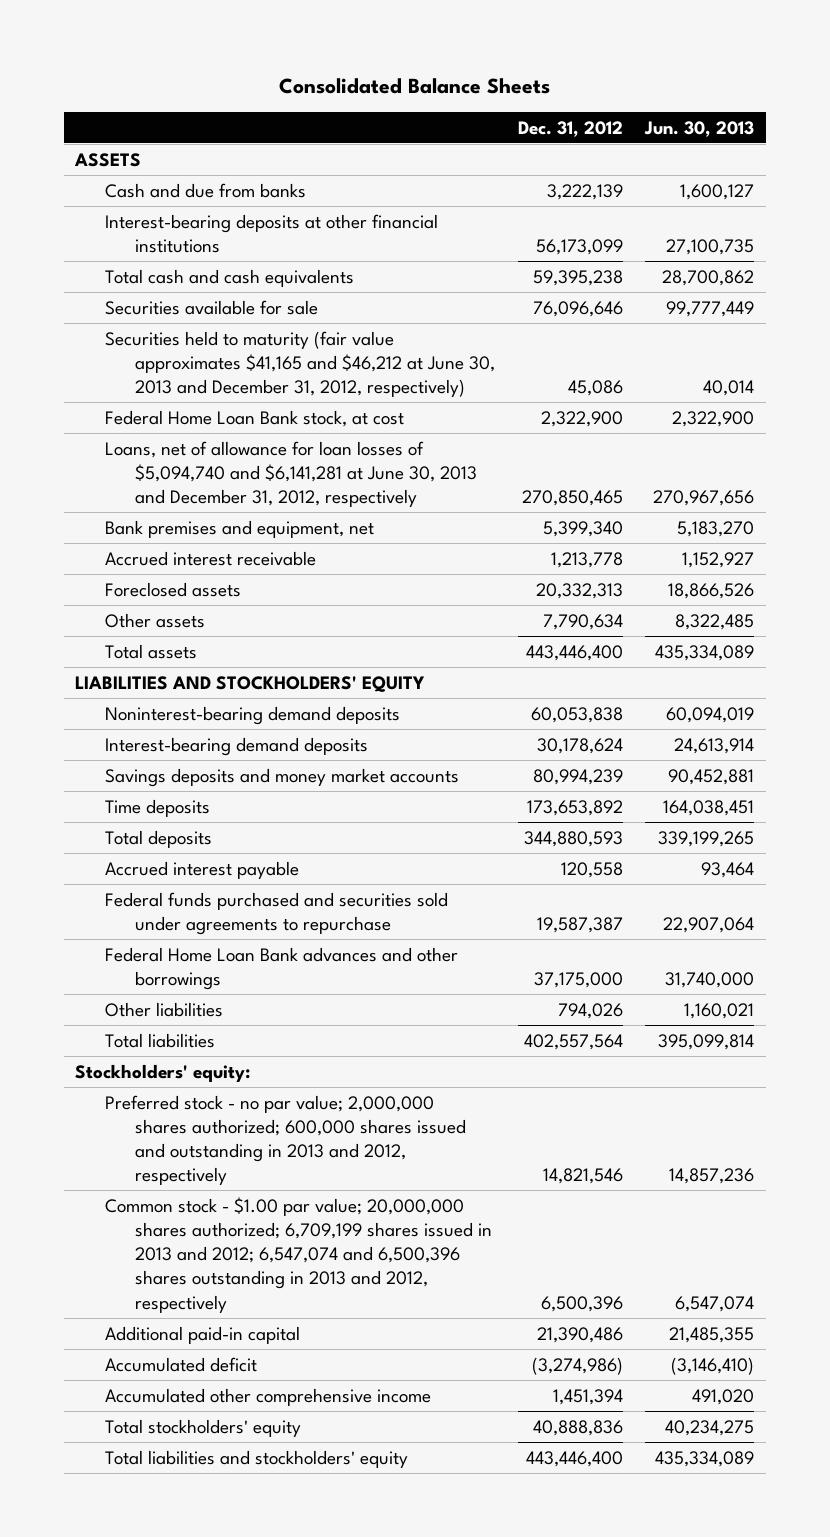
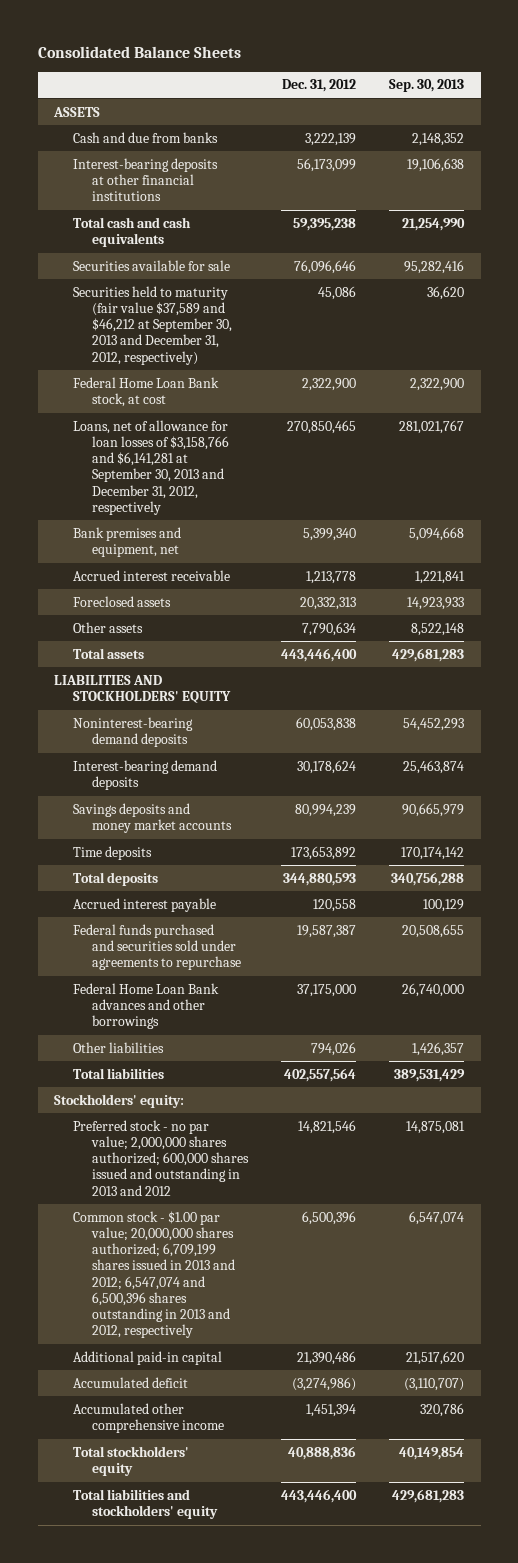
- | Dec. 31, 2012 | Jun. 30, 2013
+ | Dec. 31, 2012 | Sep. 30, 2013
- Securities held to maturity (fair value approximates $41,165 and $46,212 at June 30, 2013 and December 31, 2012, respectively) | 45,086 | 40,014
+ Securities held to maturity (fair value $37,589 and $46,212 at September 30, 2013 and December 31, 2012, respectively) | 45,086 | 36,620
- Loans, net of allowance for loan losses of $5,094,740 and $6,141,281 at June 30, 2013 and December 31, 2012, respectively | 270,850,465 | 270,967,656
+ Loans, net of allowance for loan losses of $3,158,766 and $6,141,281 at September 30, 2013 and December 31, 2012, respectively | 270,850,465 | 281,021,767
- Preferred stock - no par value; 2,000,000 shares authorized; 600,000 shares issued and outstanding in 2013 and 2012, respectively | 14,821,546 | 14,857,236
+ Preferred stock - no par value; 2,000,000 shares authorized; 600,000 shares issued and outstanding in 2013 and 2012 | 14,821,546 | 14,875,081

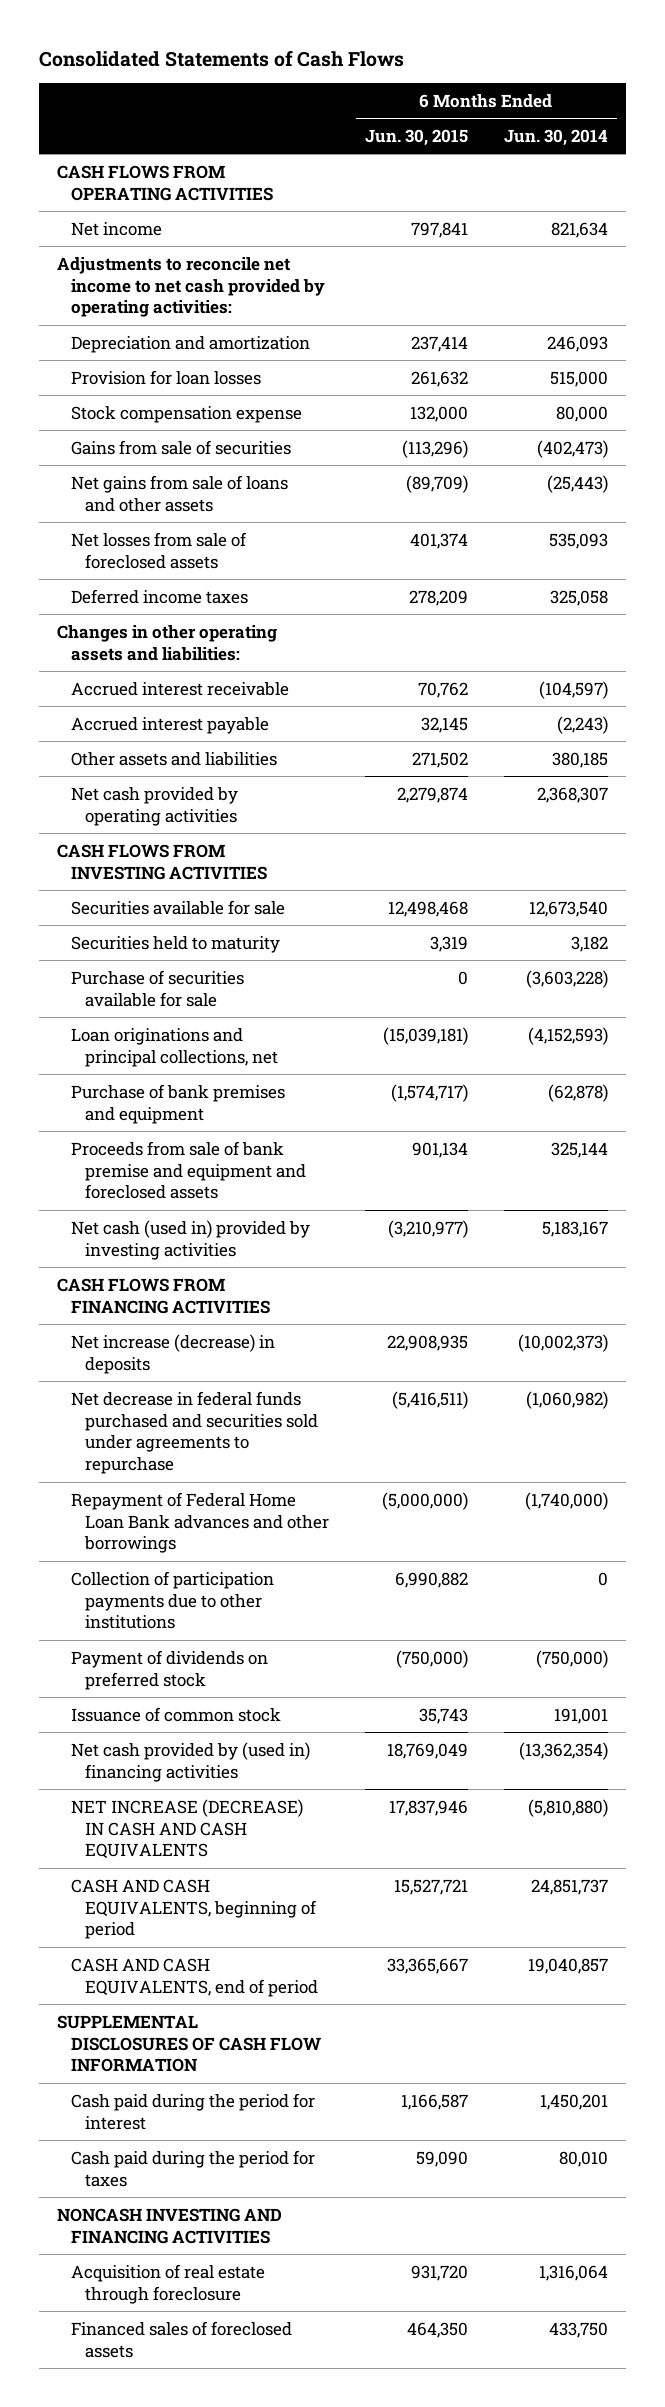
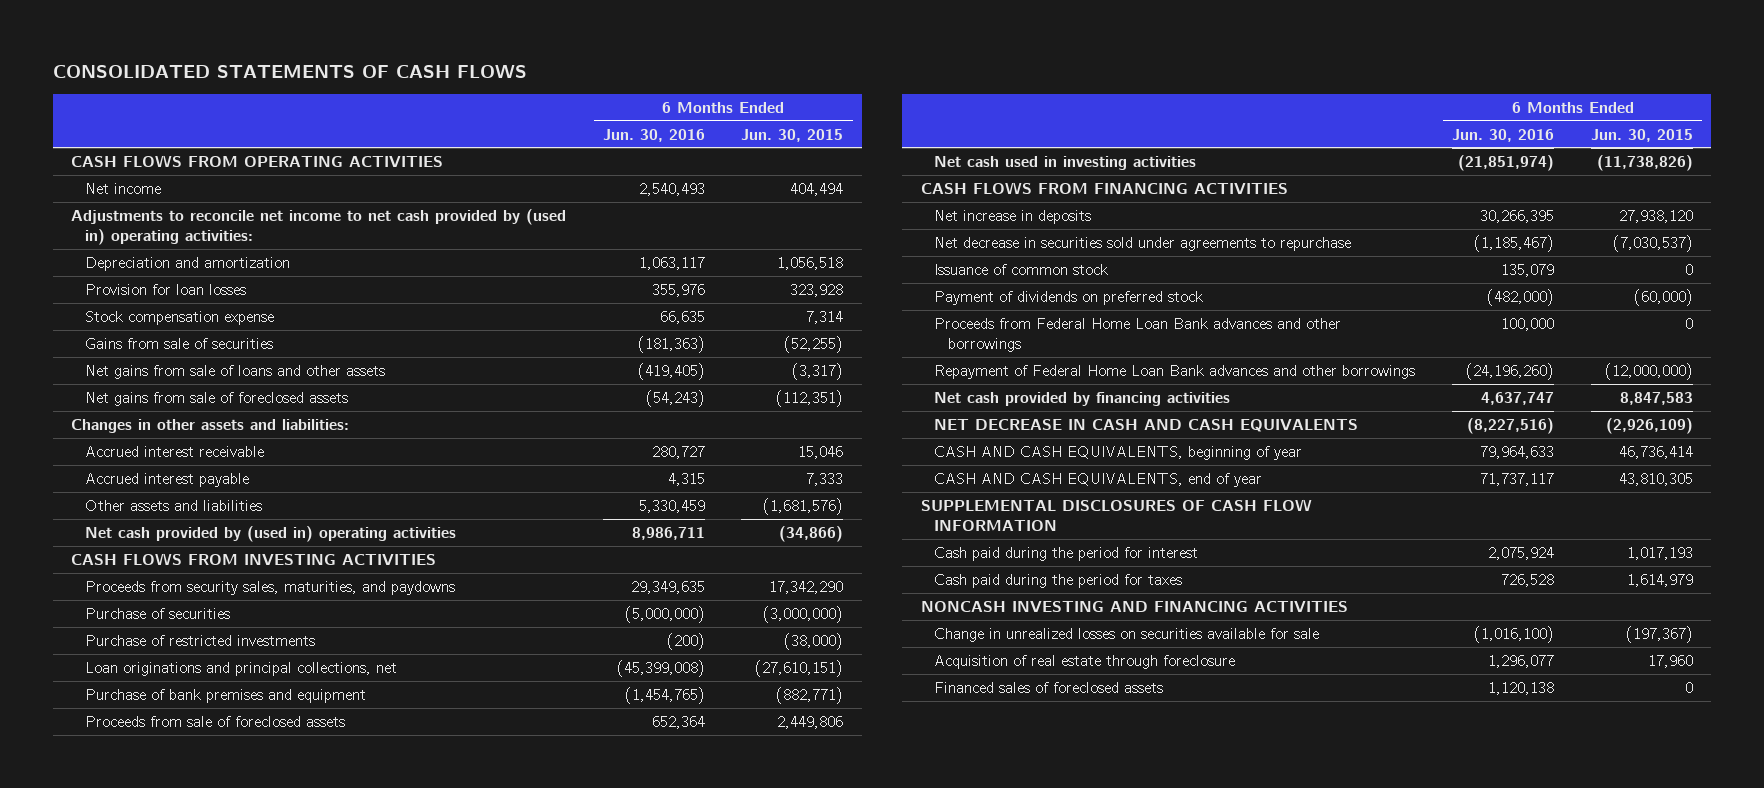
- Consolidated Statements of Cash Flows
+ CONSOLIDATED STATEMENTS OF CASH FLOWS
- | 6 Months Ended Jun. 30, 2015 | 6 Months Ended Jun. 30, 2014
+ | 6 Months Ended Jun. 30, 2016 | 6 Months Ended Jun. 30, 2015
- Net income | 797,841 | 821,634
- Adjustments to reconcile net income to net cash provided by operating activities:
- Depreciation and amortization | 237,414 | 246,093
- Provision for loan losses | 261,632 | 515,000
- Stock compensation expense | 132,000 | 80,000
- Gains from sale of securities | (113,296) | (402,473)
- Net gains from sale of loans and other assets | (89,709) | (25,443)
- Net losses from sale of foreclosed assets | 401,374 | 535,093
- Deferred income taxes | 278,209 | 325,058
- Changes in other operating assets and liabilities:
- Accrued interest receivable | 70,762 | (104,597)
- Accrued interest payable | 32,145 | (2,243)
- Other assets and liabilities | 271,502 | 380,185
- Net cash provided by operating activities | 2,279,874 | 2,368,307
+ Net income | 2,540,493 | 404,494
+ Adjustments to reconcile net income to net cash provided by (used in) operating activities:
+ Depreciation and amortization | 1,063,117 | 1,056,518
+ Provision for loan losses | 355,976 | 323,928
+ Stock compensation expense | 66,635 | 7,314
+ Gains from sale of securities | (181,363) | (52,255)
+ Net gains from sale of loans and other assets | (419,405) | (3,317)
+ Net gains from sale of foreclosed assets | (54,243) | (112,351)
+ Changes in other assets and liabilities:
+ Accrued interest receivable | 280,727 | 15,046
+ Accrued interest payable | 4,315 | 7,333
+ Other assets and liabilities | 5,330,459 | (1,681,576)
+ Net cash provided by (used in) operating activities | 8,986,711 | (34,866)
- Securities available for sale | 12,498,468 | 12,673,540
- Securities held to maturity | 3,319 | 3,182
- Purchase of securities available for sale | 0 | (3,603,228)
- Loan originations and principal collections, net | (15,039,181) | (4,152,593)
- Purchase of bank premises and equipment | (1,574,717) | (62,878)
- Proceeds from sale of bank premise and equipment and foreclosed assets | 901,134 | 325,144
- Net cash (used in) provided by investing activities | (3,210,977) | 5,183,167
+ Proceeds from security sales, maturities, and paydowns | 29,349,635 | 17,342,290
+ Purchase of securities | (5,000,000) | (3,000,000)
+ Purchase of restricted investments | (200) | (38,000)
+ Loan originations and principal collections, net | (45,399,008) | (27,610,151)
+ Purchase of bank premises and equipment | (1,454,765) | (882,771)
+ Proceeds from sale of foreclosed assets | 652,364 | 2,449,806
+ Net cash used in investing activities | (21,851,974) | (11,738,826)
- Net increase (decrease) in deposits | 22,908,935 | (10,002,373)
- Net decrease in federal funds purchased and securities sold under agreements to repurchase | (5,416,511) | (1,060,982)
- Repayment of Federal Home Loan Bank advances and other borrowings | (5,000,000) | (1,740,000)
- Collection of participation payments due to other institutions | 6,990,882 | 0
- Payment of dividends on preferred stock | (750,000) | (750,000)
- Issuance of common stock | 35,743 | 191,001
- Net cash provided by (used in) financing activities | 18,769,049 | (13,362,354)
- NET INCREASE (DECREASE) IN CASH AND CASH EQUIVALENTS | 17,837,946 | (5,810,880)
- CASH AND CASH EQUIVALENTS, beginning of period | 15,527,721 | 24,851,737
- CASH AND CASH EQUIVALENTS, end of period | 33,365,667 | 19,040,857
+ Net increase in deposits | 30,266,395 | 27,938,120
+ Net decrease in securities sold under agreements to repurchase | (1,185,467) | (7,030,537)
+ Issuance of common stock | 135,079 | 0
+ Payment of dividends on preferred stock | (482,000) | (60,000)
+ Proceeds from Federal Home Loan Bank advances and other borrowings | 100,000 | 0
+ Repayment of Federal Home Loan Bank advances and other borrowings | (24,196,260) | (12,000,000)
+ Net cash provided by financing activities | 4,637,747 | 8,847,583
+ NET DECREASE IN CASH AND CASH EQUIVALENTS | (8,227,516) | (2,926,109)
+ CASH AND CASH EQUIVALENTS, beginning of year | 79,964,633 | 46,736,414
+ CASH AND CASH EQUIVALENTS, end of year | 71,737,117 | 43,810,305
- Cash paid during the period for interest | 1,166,587 | 1,450,201
- Cash paid during the period for taxes | 59,090 | 80,010
+ Cash paid during the period for interest | 2,075,924 | 1,017,193
+ Cash paid during the period for taxes | 726,528 | 1,614,979
- Acquisition of real estate through foreclosure | 931,720 | 1,316,064
- Financed sales of foreclosed assets | 464,350 | 433,750
+ Change in unrealized losses on securities available for sale | (1,016,100) | (197,367)
+ Acquisition of real estate through foreclosure | 1,296,077 | 17,960
+ Financed sales of foreclosed assets | 1,120,138 | 0

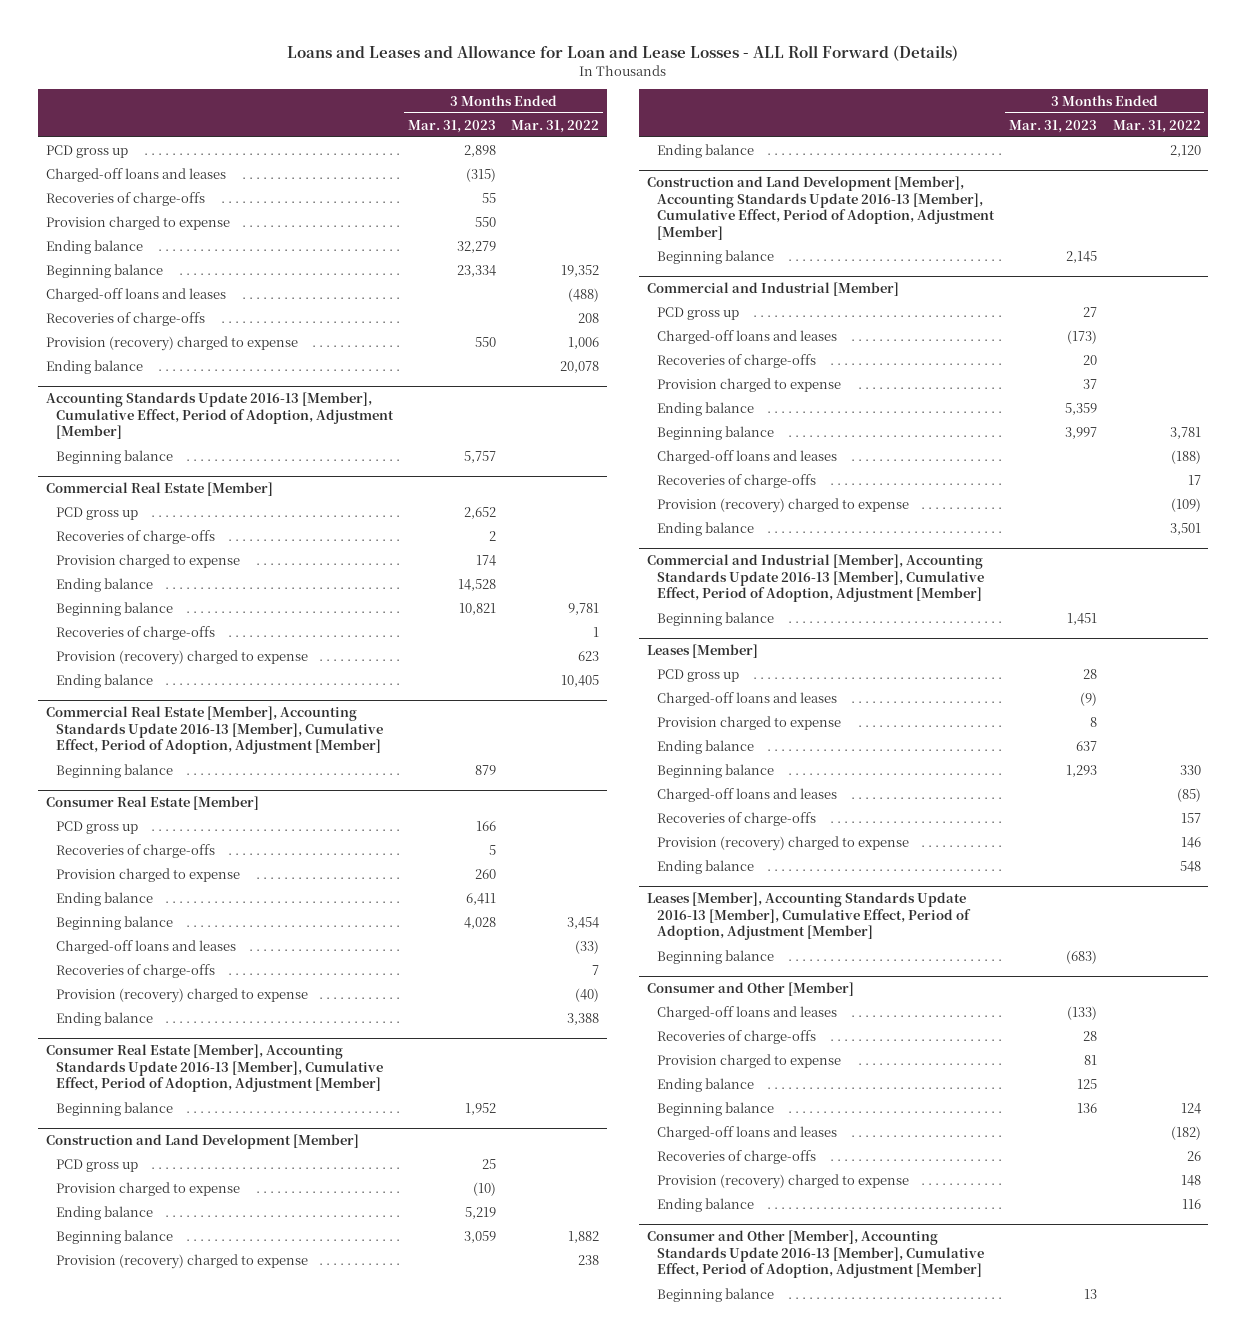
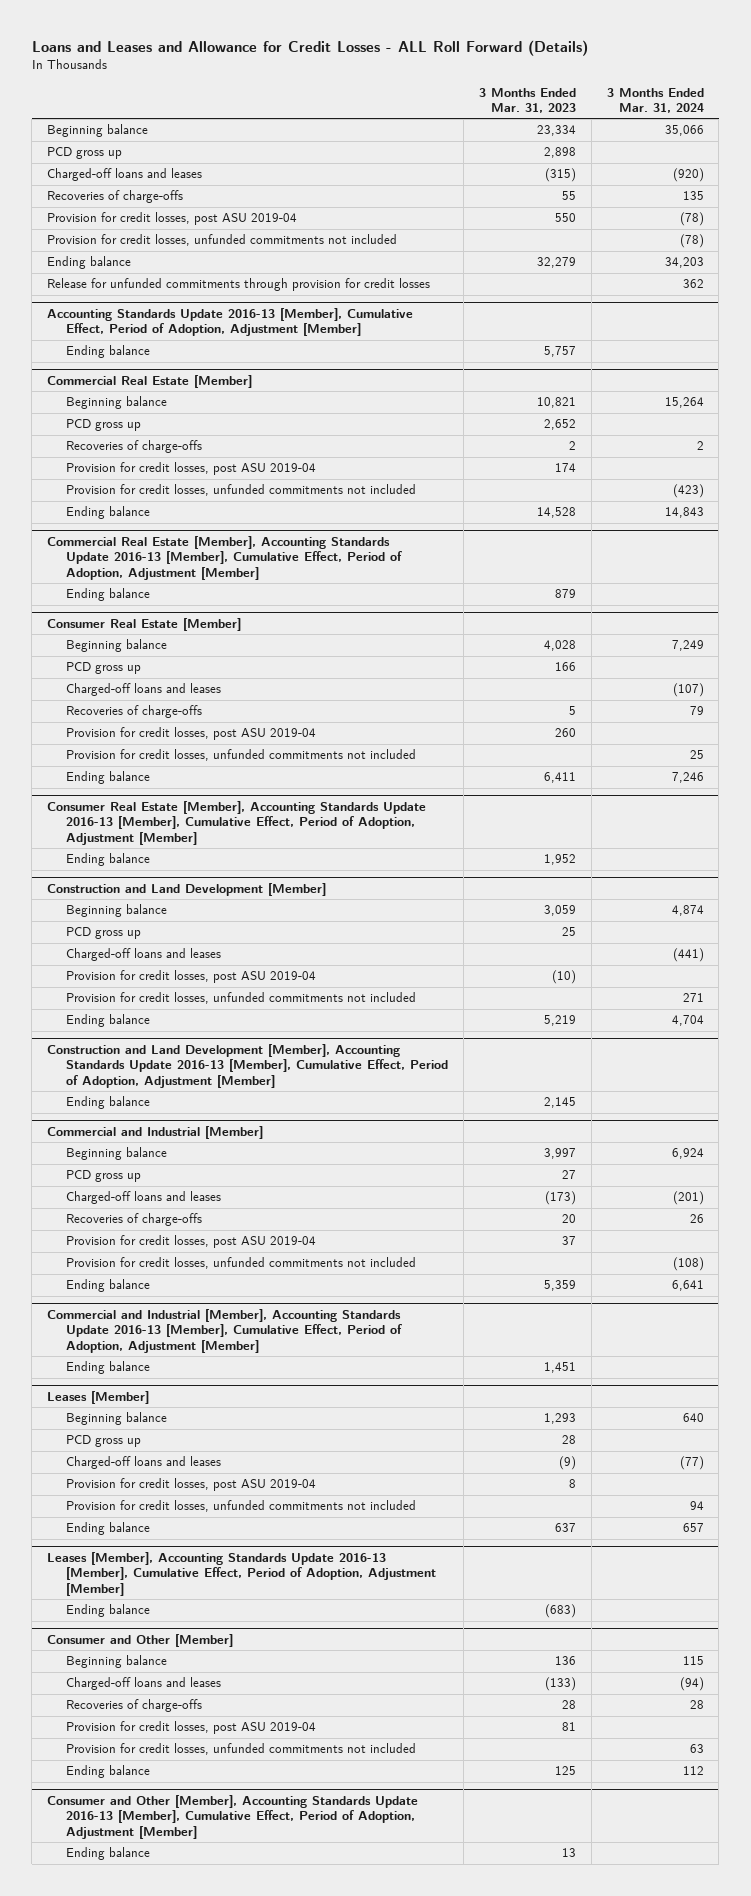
- Loans and Leases and Allowance for Loan and Lease Losses - ALL Roll Forward (Details)
+ Loans and Leases and Allowance for Credit Losses - ALL Roll Forward (Details)
- | 3 Months Ended Mar. 31, 2023 | 3 Months Ended Mar. 31, 2022
+ | 3 Months Ended Mar. 31, 2023 | 3 Months Ended Mar. 31, 2024
moved up: Beginning balance | 23,334 | 35,066
- Provision charged to expense | 550 |
+ Provision for credit losses, post ASU 2019-04 | 550 | (78)
+ Provision for credit losses, unfunded commitments not included | | (78)
- Charged-off loans and leases | | (488)
- Recoveries of charge-offs | | 208
- Provision (recovery) charged to expense | 550 | 1,006
- Ending balance | | 20,078
+ Release for unfunded commitments through provision for credit losses | | 362
@ Accounting Standards Update 2016-13 [Member], Cumulative Effect, Period of Adoption, Adjustment [Member]
- Beginning balance | 5,757 |
+ Ending balance | 5,757 |
@ Commercial Real Estate [Member]
moved up: Beginning balance | 10,821 | 15,264
- Provision charged to expense | 174 |
+ Provision for credit losses, post ASU 2019-04 | 174 |
+ Provision for credit losses, unfunded commitments not included | | (423)
- Recoveries of charge-offs | | 1
- Provision (recovery) charged to expense | | 623
- Ending balance | | 10,405
@ Commercial Real Estate [Member], Accounting Standards Update 2016-13 [Member], Cumulative Effect, Period of Adoption, Adjustment [Member]
- Beginning balance | 879 |
+ Ending balance | 879 |
@ Consumer Real Estate [Member]
moved up: Beginning balance | 4,028 | 7,249
moved up: Charged-off loans and leases | | (107)
- Provision charged to expense | 260 |
+ Provision for credit losses, post ASU 2019-04 | 260 |
+ Provision for credit losses, unfunded commitments not included | | 25
- Recoveries of charge-offs | | 7
- Provision (recovery) charged to expense | | (40)
- Ending balance | | 3,388
@ Consumer Real Estate [Member], Accounting Standards Update 2016-13 [Member], Cumulative Effect, Period of Adoption, Adjustment [Member]
- Beginning balance | 1,952 |
+ Ending balance | 1,952 |
@ Construction and Land Development [Member]
moved up: Beginning balance | 3,059 | 4,874
- Provision charged to expense | (10) |
+ Charged-off loans and leases | | (441)
+ Provision for credit losses, post ASU 2019-04 | (10) |
+ Provision for credit losses, unfunded commitments not included | | 271
- Provision (recovery) charged to expense | | 238
- Ending balance | | 2,120
@ Construction and Land Development [Member], Accounting Standards Update 2016-13 [Member], Cumulative Effect, Period of Adoption, Adjustment [Member]
- Beginning balance | 2,145 |
+ Ending balance | 2,145 |
@ Commercial and Industrial [Member]
moved up: Beginning balance | 3,997 | 6,924
- Provision charged to expense | 37 |
+ Provision for credit losses, post ASU 2019-04 | 37 |
+ Provision for credit losses, unfunded commitments not included | | (108)
- Charged-off loans and leases | | (188)
- Recoveries of charge-offs | | 17
- Provision (recovery) charged to expense | | (109)
- Ending balance | | 3,501
@ Commercial and Industrial [Member], Accounting Standards Update 2016-13 [Member], Cumulative Effect, Period of Adoption, Adjustment [Member]
- Beginning balance | 1,451 |
+ Ending balance | 1,451 |
@ Leases [Member]
moved up: Beginning balance | 1,293 | 640
- Provision charged to expense | 8 |
+ Provision for credit losses, post ASU 2019-04 | 8 |
+ Provision for credit losses, unfunded commitments not included | | 94
- Charged-off loans and leases | | (85)
- Recoveries of charge-offs | | 157
- Provision (recovery) charged to expense | | 146
- Ending balance | | 548
@ Leases [Member], Accounting Standards Update 2016-13 [Member], Cumulative Effect, Period of Adoption, Adjustment [Member]
- Beginning balance | (683) |
+ Ending balance | (683) |
@ Consumer and Other [Member]
moved up: Beginning balance | 136 | 115
- Provision charged to expense | 81 |
+ Provision for credit losses, post ASU 2019-04 | 81 |
+ Provision for credit losses, unfunded commitments not included | | 63
- Charged-off loans and leases | | (182)
- Recoveries of charge-offs | | 26
- Provision (recovery) charged to expense | | 148
- Ending balance | | 116
@ Consumer and Other [Member], Accounting Standards Update 2016-13 [Member], Cumulative Effect, Period of Adoption, Adjustment [Member]
- Beginning balance | 13 |
+ Ending balance | 13 |

